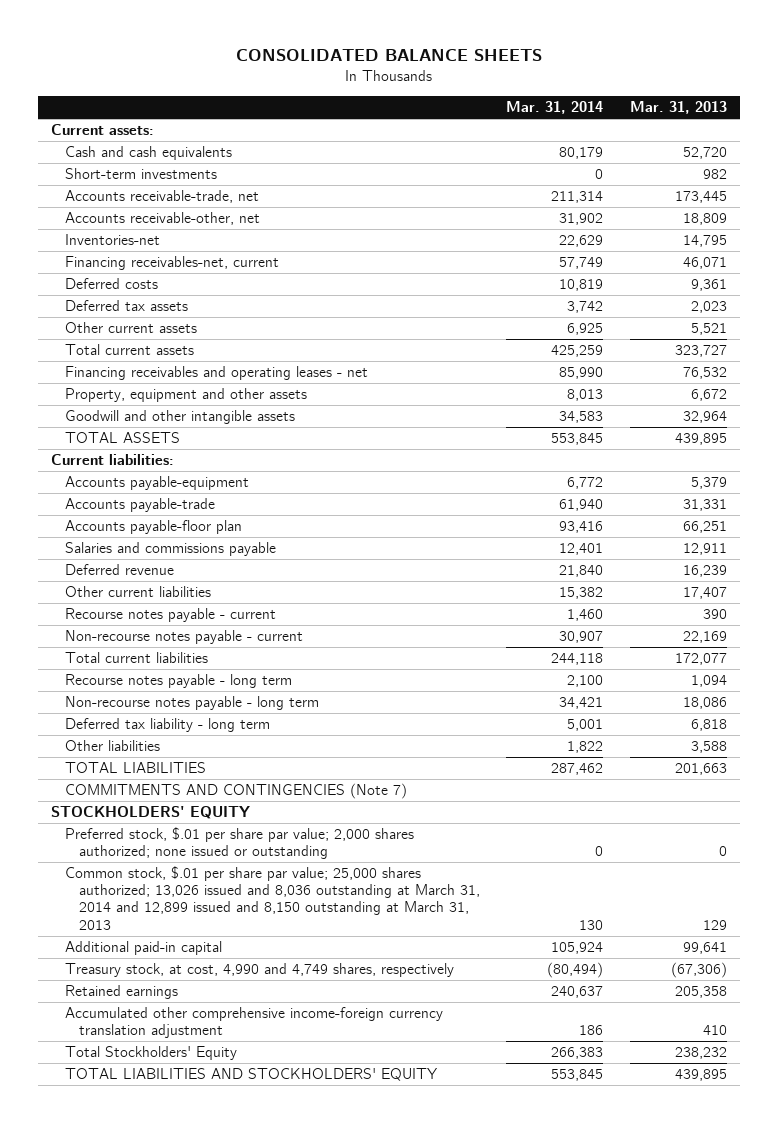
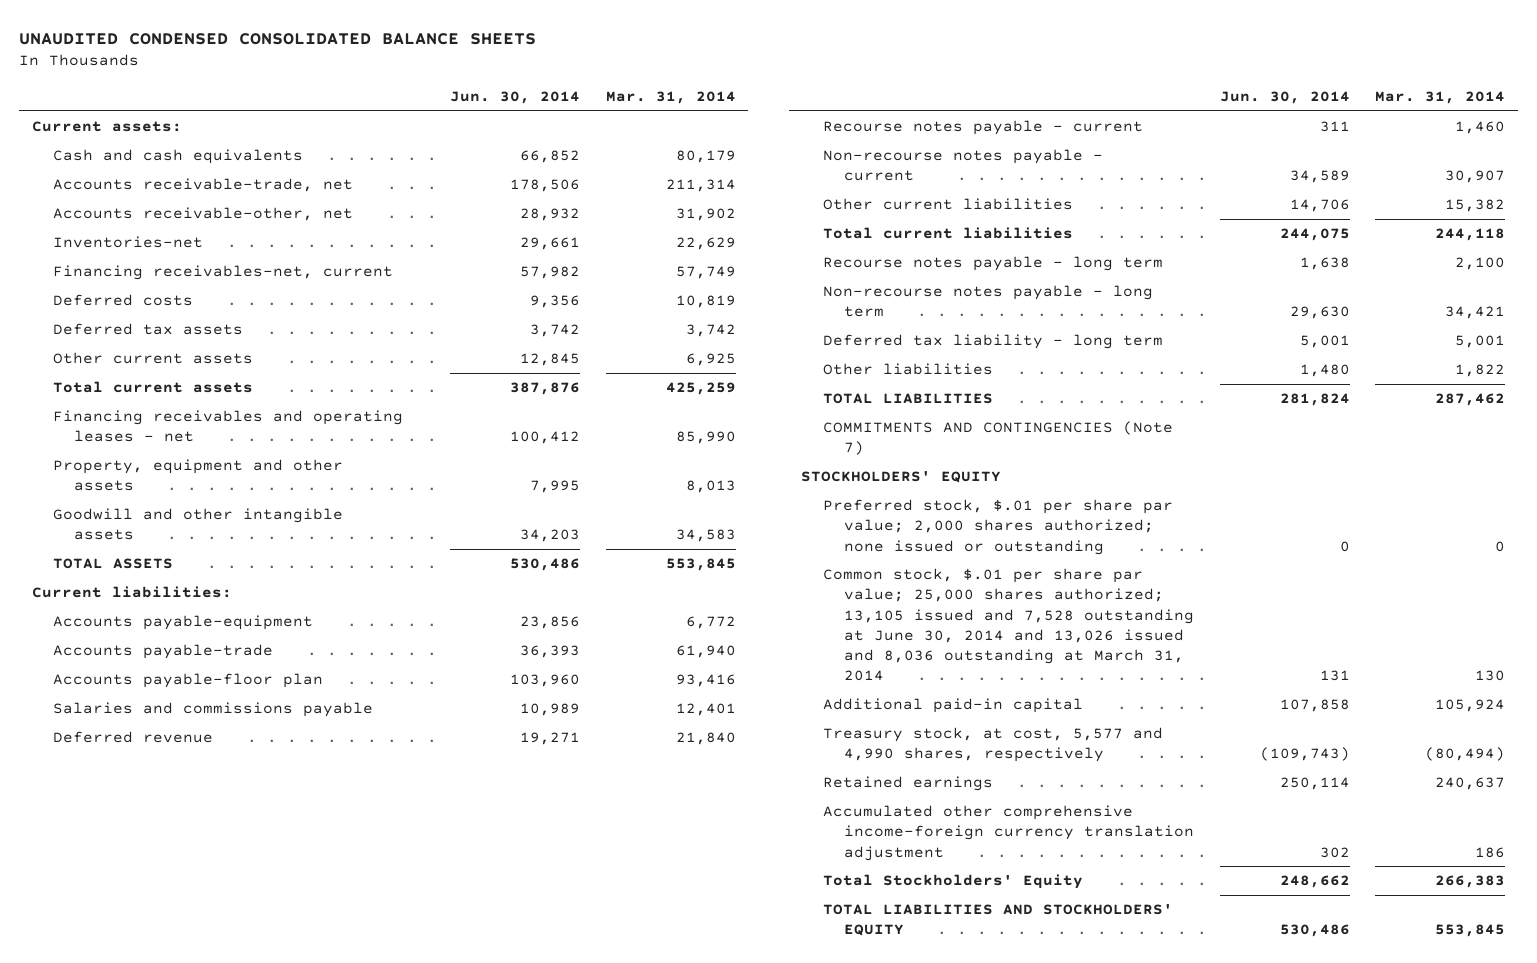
- CONSOLIDATED BALANCE SHEETS
+ UNAUDITED CONDENSED CONSOLIDATED BALANCE SHEETS
- | Mar. 31, 2014 | Mar. 31, 2013
+ | Jun. 30, 2014 | Mar. 31, 2014
- Short-term investments | 0 | 982
moved down: Other current liabilities | 14,706 | 15,382
- Common stock, $.01 per share par value; 25,000 shares authorized; 13,026 issued and 8,036 outstanding at March 31, 2014 and 12,899 issued and 8,150 outstanding at March 31, 2013 | 130 | 129
+ Common stock, $.01 per share par value; 25,000 shares authorized; 13,105 issued and 7,528 outstanding at June 30, 2014 and 13,026 issued and 8,036 outstanding at March 31, 2014 | 131 | 130
- Treasury stock, at cost, 4,990 and 4,749 shares, respectively | (80,494) | (67,306)
+ Treasury stock, at cost, 5,577 and 4,990 shares, respectively | (109,743) | (80,494)

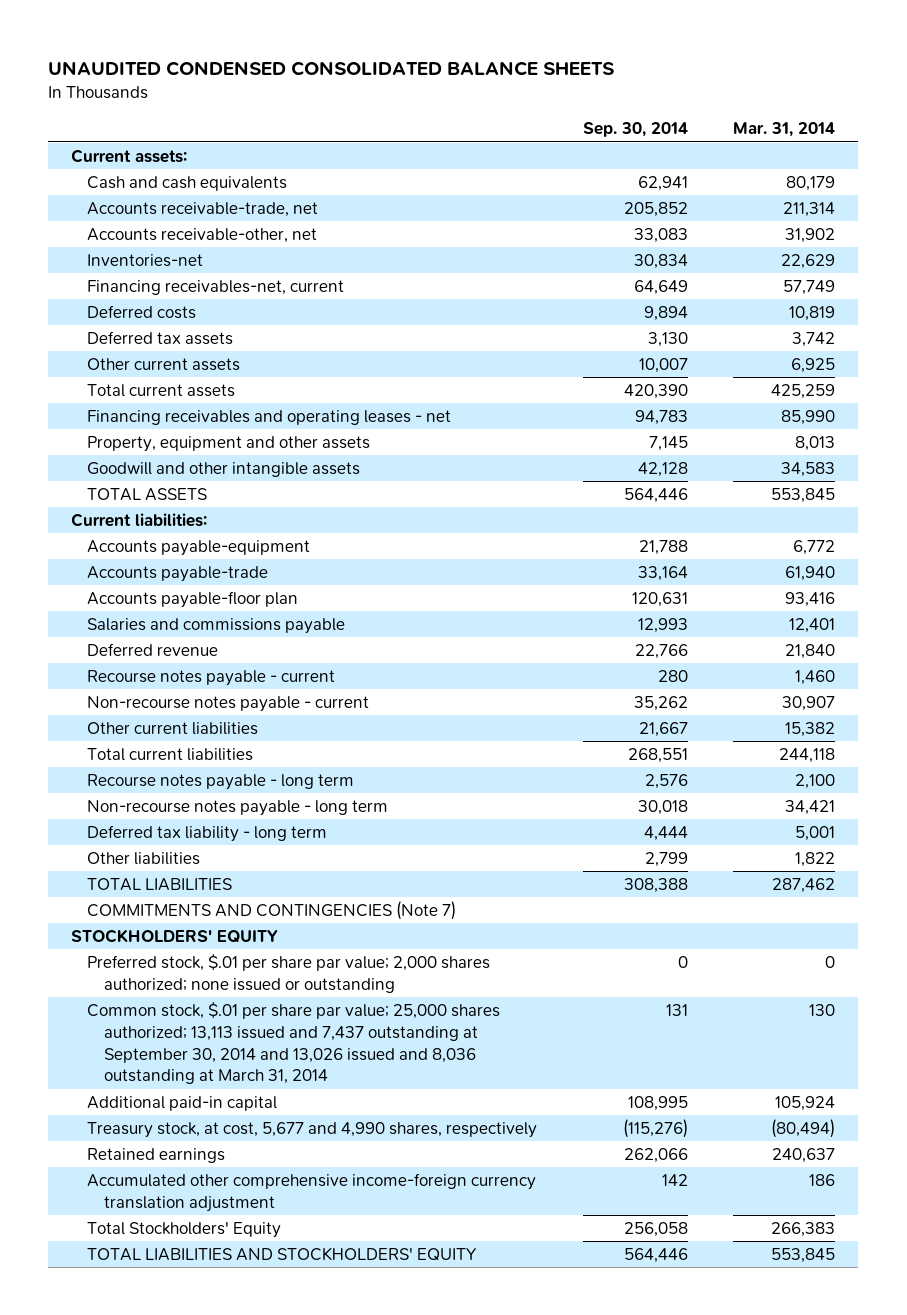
- | Jun. 30, 2014 | Mar. 31, 2014
+ | Sep. 30, 2014 | Mar. 31, 2014
- Common stock, $.01 per share par value; 25,000 shares authorized; 13,105 issued and 7,528 outstanding at June 30, 2014 and 13,026 issued and 8,036 outstanding at March 31, 2014 | 131 | 130
+ Common stock, $.01 per share par value; 25,000 shares authorized; 13,113 issued and 7,437 outstanding at September 30, 2014 and 13,026 issued and 8,036 outstanding at March 31, 2014 | 131 | 130
- Treasury stock, at cost, 5,577 and 4,990 shares, respectively | (109,743) | (80,494)
+ Treasury stock, at cost, 5,677 and 4,990 shares, respectively | (115,276) | (80,494)

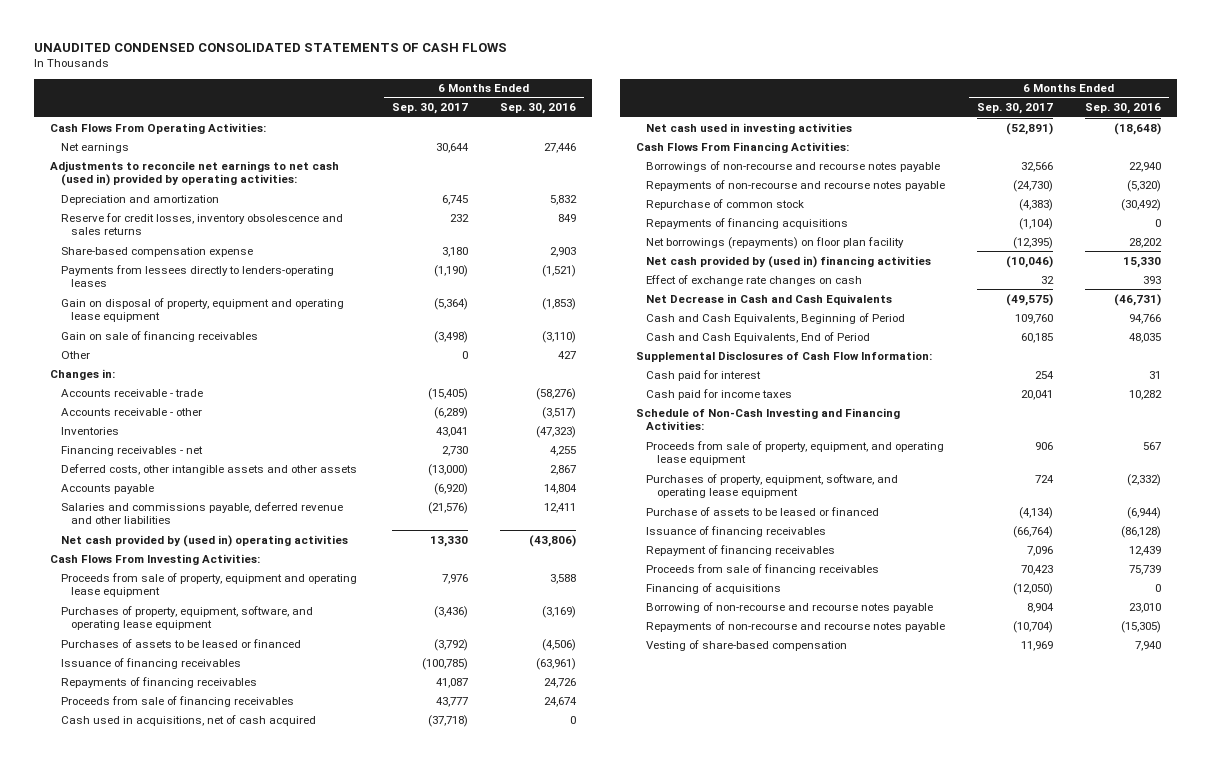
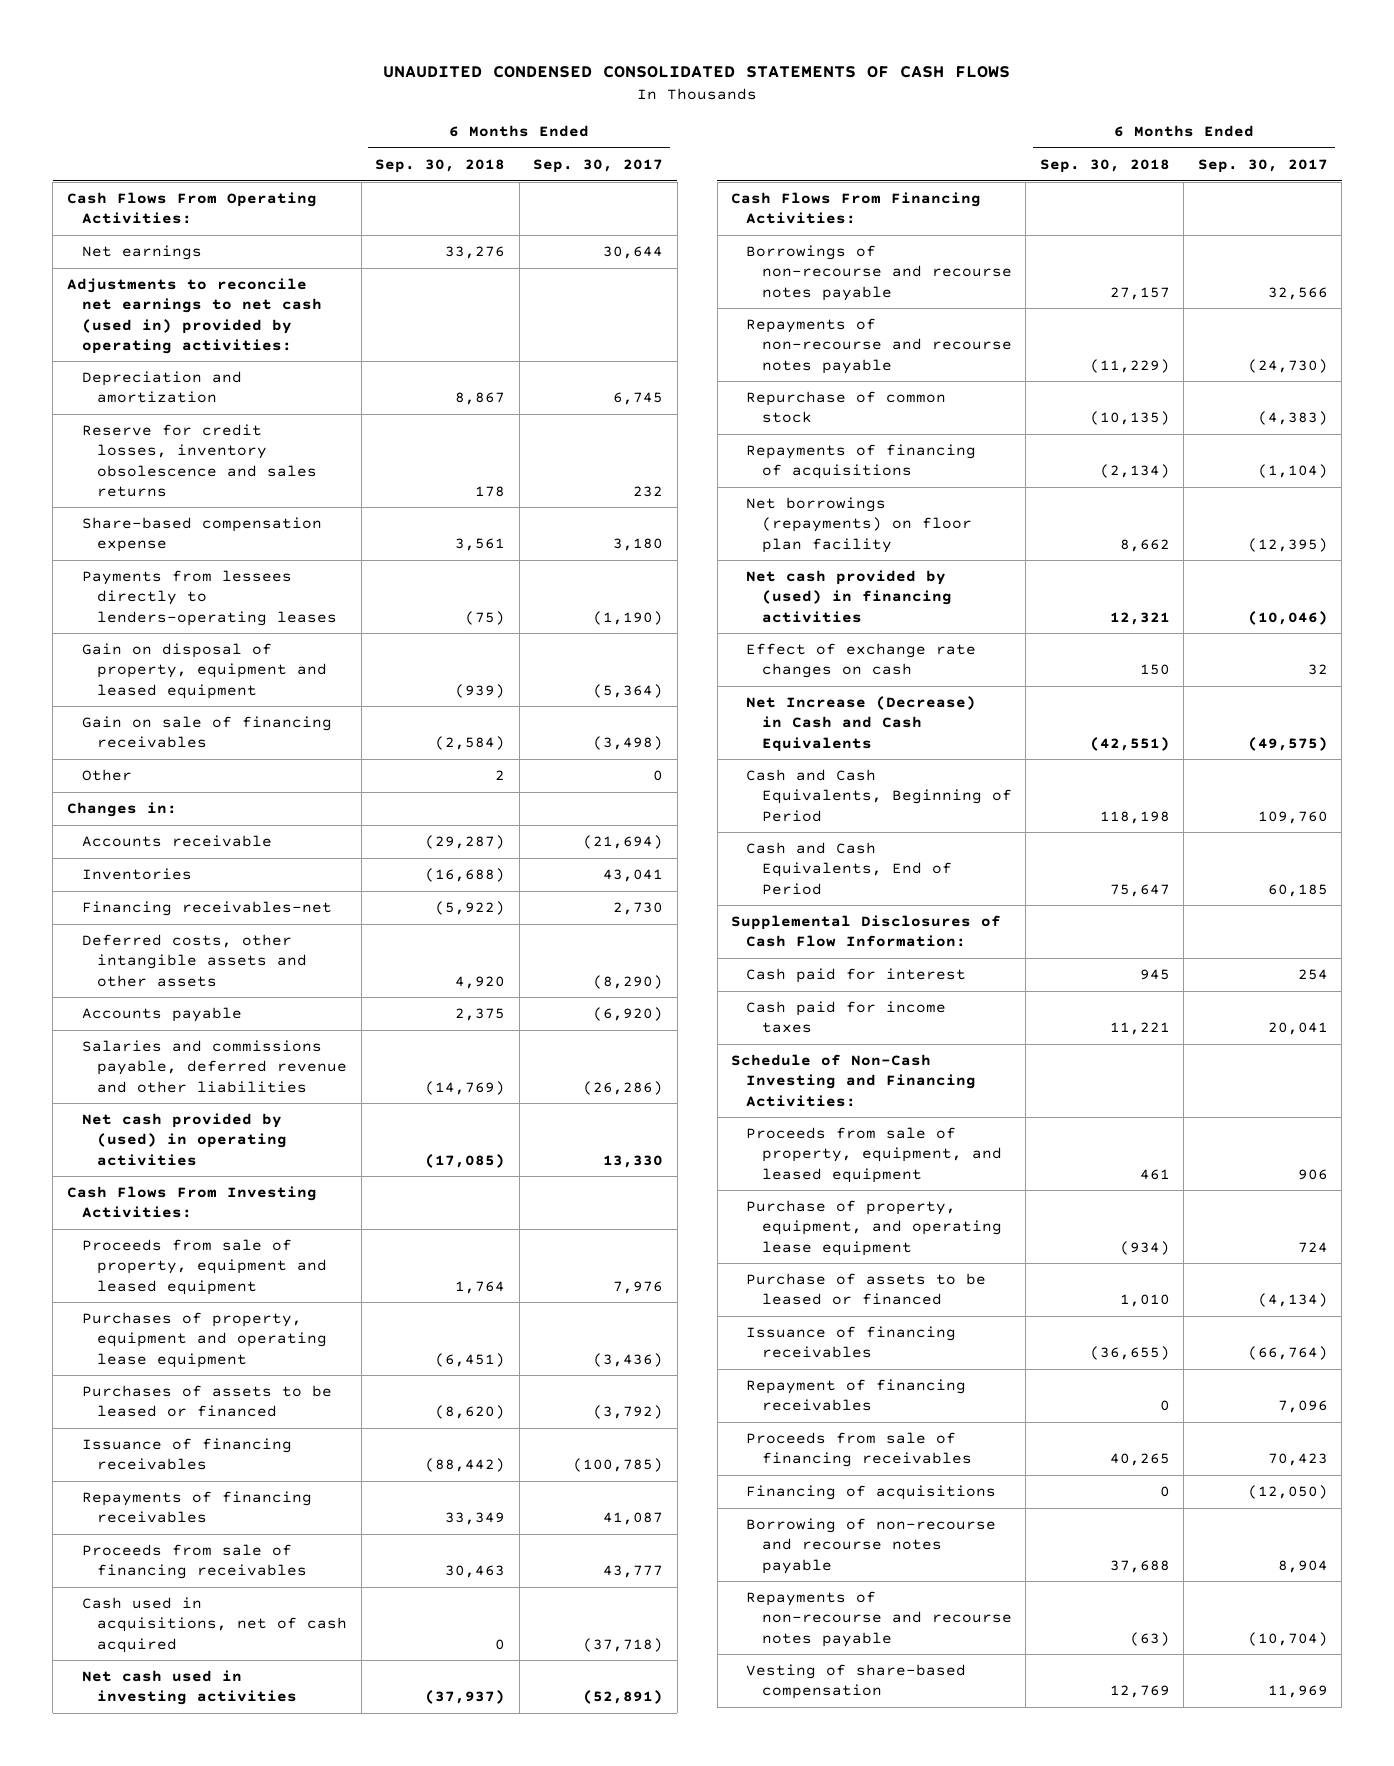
- | 6 Months Ended Sep. 30, 2017 | 6 Months Ended Sep. 30, 2016
+ | 6 Months Ended Sep. 30, 2018 | 6 Months Ended Sep. 30, 2017
- Gain on disposal of property, equipment and operating lease equipment | (5,364) | (1,853)
+ Gain on disposal of property, equipment and leased equipment | (939) | (5,364)
- Accounts receivable - trade | (15,405) | (58,276)
- Accounts receivable - other | (6,289) | (3,517)
+ Accounts receivable | (29,287) | (21,694)
- Financing receivables - net | 2,730 | 4,255
- Deferred costs, other intangible assets and other assets | (13,000) | 2,867
+ Financing receivables-net | (5,922) | 2,730
+ Deferred costs, other intangible assets and other assets | 4,920 | (8,290)
- Salaries and commissions payable, deferred revenue and other liabilities | (21,576) | 12,411
- Net cash provided by (used in) operating activities | 13,330 | (43,806)
+ Salaries and commissions payable, deferred revenue and other liabilities | (14,769) | (26,286)
+ Net cash provided by (used) in operating activities | (17,085) | 13,330
- Proceeds from sale of property, equipment and operating lease equipment | 7,976 | 3,588
- Purchases of property, equipment, software, and operating lease equipment | (3,436) | (3,169)
+ Proceeds from sale of property, equipment and leased equipment | 1,764 | 7,976
+ Purchases of property, equipment and operating lease equipment | (6,451) | (3,436)
- Repayments of financing acquisitions | (1,104) | 0
+ Repayments of financing of acquisitions | (2,134) | (1,104)
- Net cash provided by (used in) financing activities | (10,046) | 15,330
+ Net cash provided by (used) in financing activities | 12,321 | (10,046)
- Net Decrease in Cash and Cash Equivalents | (49,575) | (46,731)
+ Net Increase (Decrease) in Cash and Cash Equivalents | (42,551) | (49,575)
- Proceeds from sale of property, equipment, and operating lease equipment | 906 | 567
- Purchases of property, equipment, software, and operating lease equipment | 724 | (2,332)
+ Proceeds from sale of property, equipment, and leased equipment | 461 | 906
+ Purchase of property, equipment, and operating lease equipment | (934) | 724

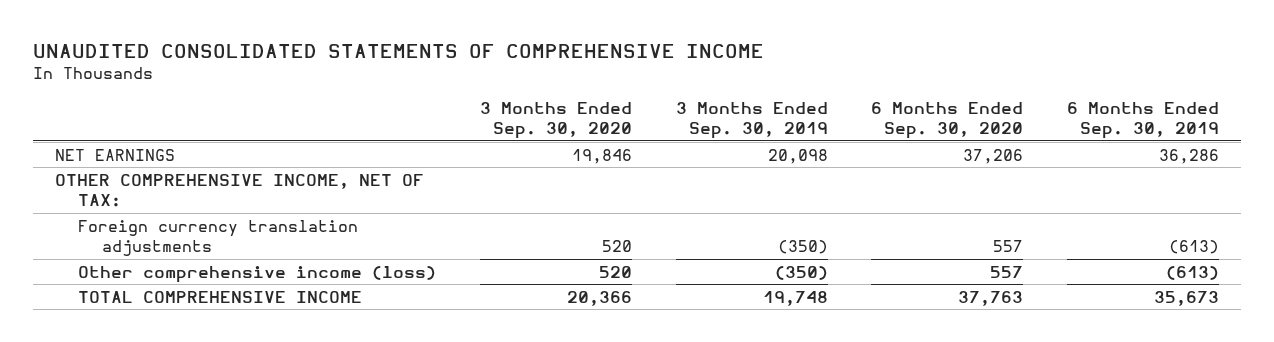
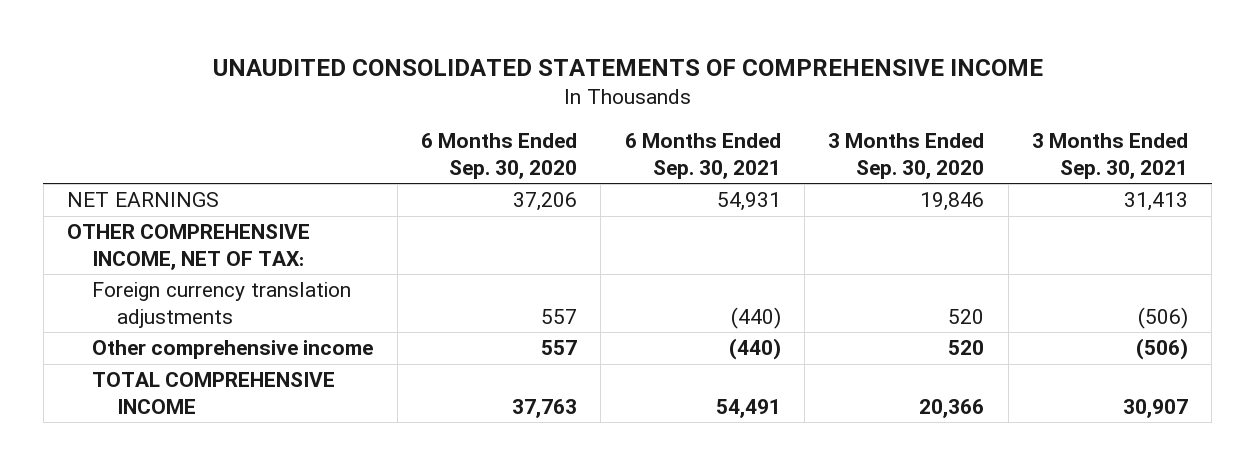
- | 3 Months Ended Sep. 30, 2020 | 3 Months Ended Sep. 30, 2019 | 6 Months Ended Sep. 30, 2020 | 6 Months Ended Sep. 30, 2019
+ | 6 Months Ended Sep. 30, 2020 | 6 Months Ended Sep. 30, 2021 | 3 Months Ended Sep. 30, 2020 | 3 Months Ended Sep. 30, 2021
- Other comprehensive income (loss) | 520 | (350) | 557 | (613)
+ Other comprehensive income | 557 | (440) | 520 | (506)

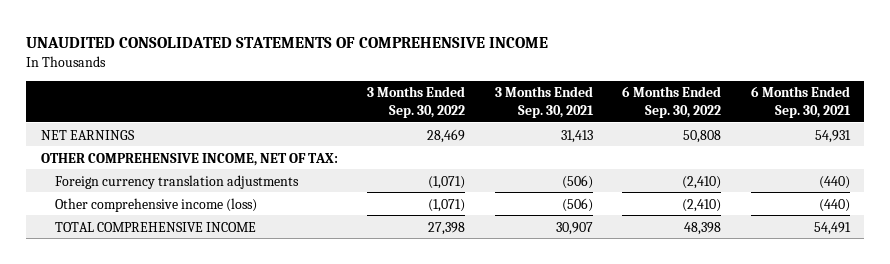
- | 6 Months Ended Sep. 30, 2020 | 6 Months Ended Sep. 30, 2021 | 3 Months Ended Sep. 30, 2020 | 3 Months Ended Sep. 30, 2021
+ | 3 Months Ended Sep. 30, 2022 | 3 Months Ended Sep. 30, 2021 | 6 Months Ended Sep. 30, 2022 | 6 Months Ended Sep. 30, 2021
- Other comprehensive income | 557 | (440) | 520 | (506)
+ Other comprehensive income (loss) | (1,071) | (506) | (2,410) | (440)

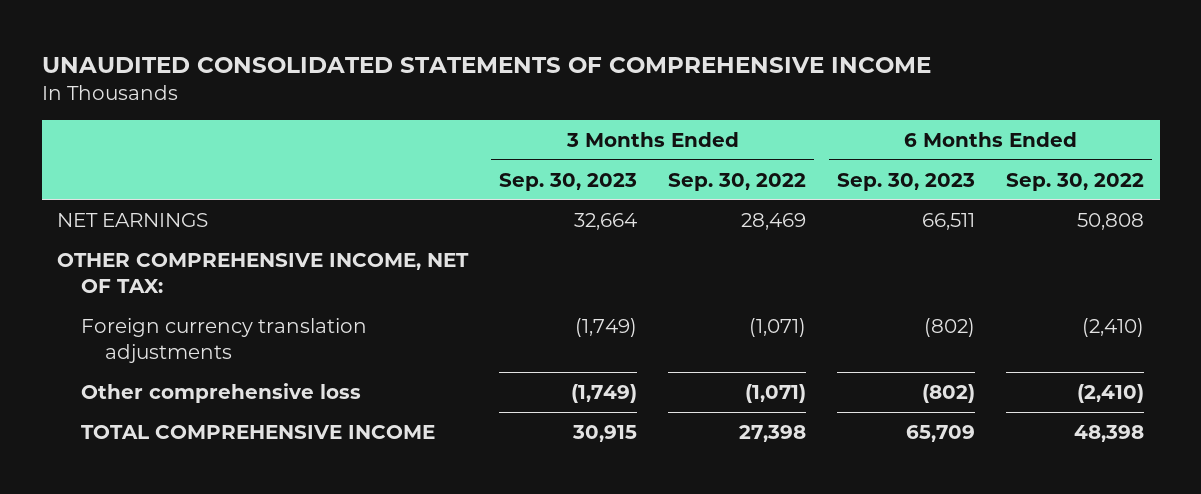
- | 3 Months Ended Sep. 30, 2022 | 3 Months Ended Sep. 30, 2021 | 6 Months Ended Sep. 30, 2022 | 6 Months Ended Sep. 30, 2021
+ | 3 Months Ended Sep. 30, 2023 | 3 Months Ended Sep. 30, 2022 | 6 Months Ended Sep. 30, 2023 | 6 Months Ended Sep. 30, 2022
- Other comprehensive income (loss) | (1,071) | (506) | (2,410) | (440)
+ Other comprehensive loss | (1,749) | (1,071) | (802) | (2,410)

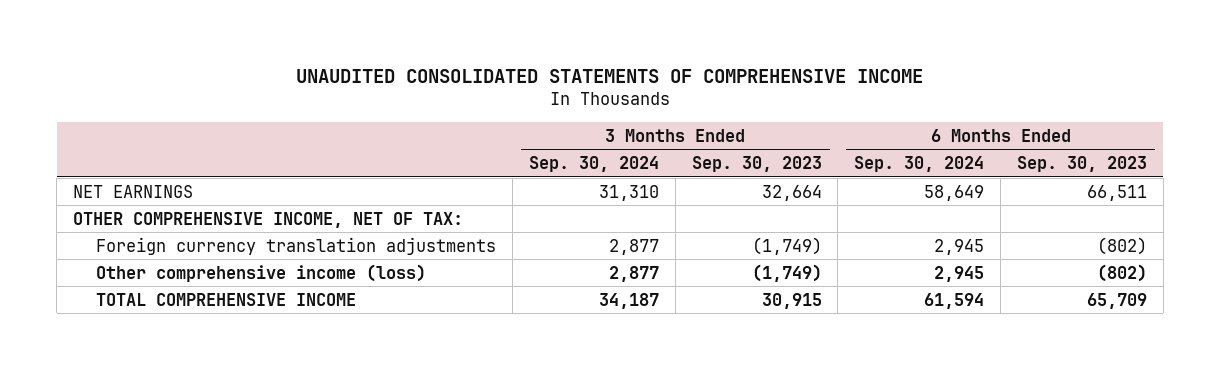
- | 3 Months Ended Sep. 30, 2023 | 3 Months Ended Sep. 30, 2022 | 6 Months Ended Sep. 30, 2023 | 6 Months Ended Sep. 30, 2022
+ | 3 Months Ended Sep. 30, 2024 | 3 Months Ended Sep. 30, 2023 | 6 Months Ended Sep. 30, 2024 | 6 Months Ended Sep. 30, 2023
- Other comprehensive loss | (1,749) | (1,071) | (802) | (2,410)
+ Other comprehensive income (loss) | 2,877 | (1,749) | 2,945 | (802)

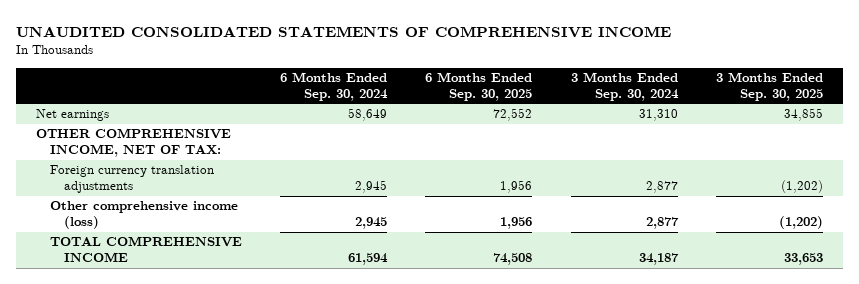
- | 3 Months Ended Sep. 30, 2024 | 3 Months Ended Sep. 30, 2023 | 6 Months Ended Sep. 30, 2024 | 6 Months Ended Sep. 30, 2023
+ | 6 Months Ended Sep. 30, 2024 | 6 Months Ended Sep. 30, 2025 | 3 Months Ended Sep. 30, 2024 | 3 Months Ended Sep. 30, 2025
- NET EARNINGS | 31,310 | 32,664 | 58,649 | 66,511
+ Net earnings | 58,649 | 72,552 | 31,310 | 34,855

